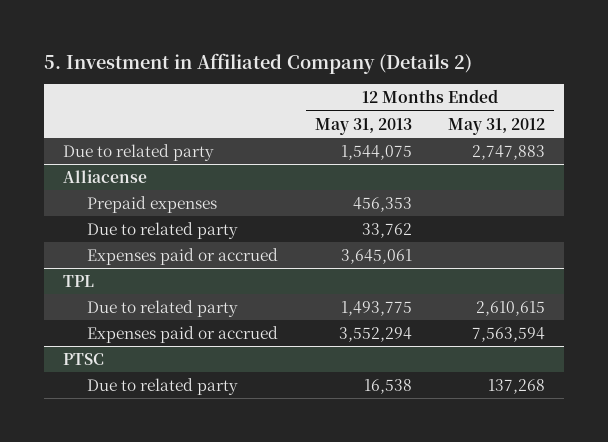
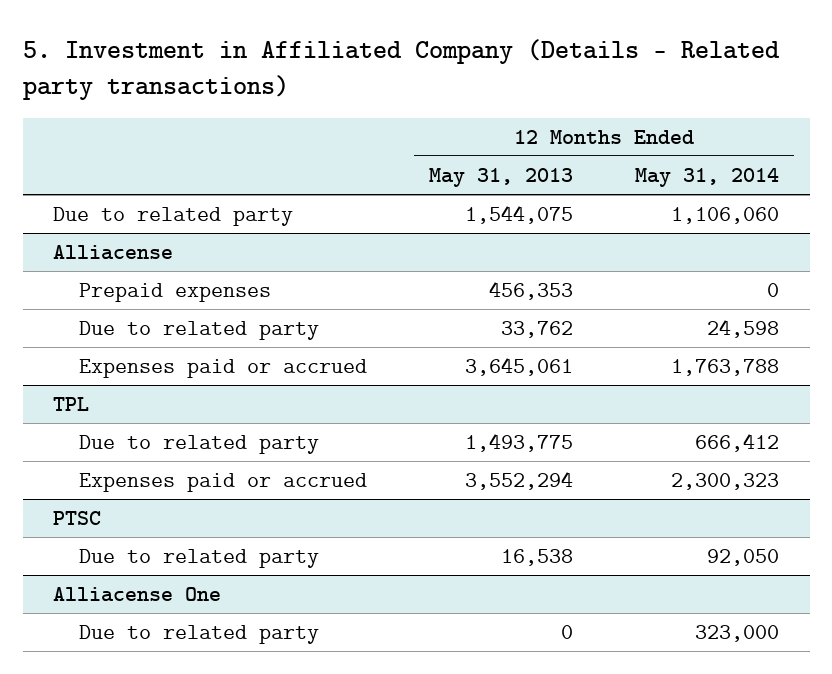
- 5. Investment in Affiliated Company (Details 2)
+ 5. Investment in Affiliated Company (Details - Related party transactions)
- | 12 Months Ended May 31, 2013 | 12 Months Ended May 31, 2012
+ | 12 Months Ended May 31, 2013 | 12 Months Ended May 31, 2014
+ Alliacense One
+ Due to related party | 0 | 323,000

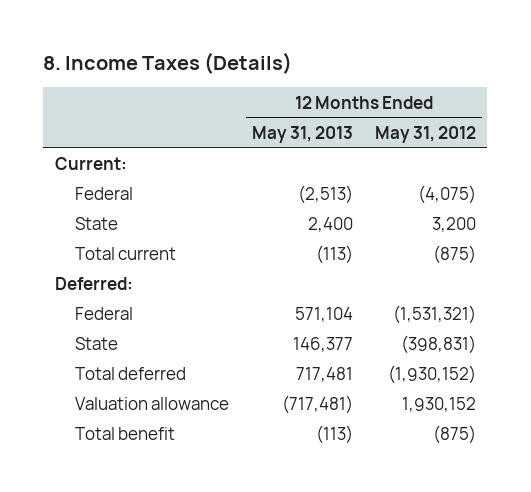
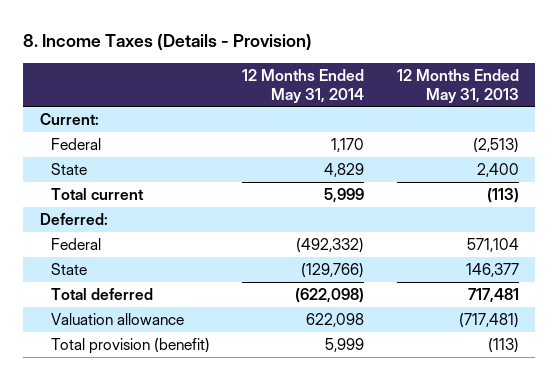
- 8. Income Taxes (Details)
+ 8. Income Taxes (Details - Provision)
- | 12 Months Ended May 31, 2013 | 12 Months Ended May 31, 2012
+ | 12 Months Ended May 31, 2014 | 12 Months Ended May 31, 2013
- Total benefit | (113) | (875)
+ Total provision (benefit) | 5,999 | (113)

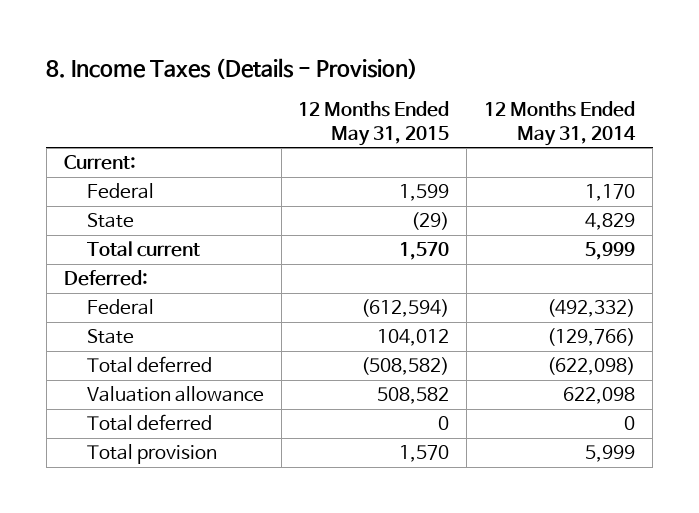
- | 12 Months Ended May 31, 2014 | 12 Months Ended May 31, 2013
+ | 12 Months Ended May 31, 2015 | 12 Months Ended May 31, 2014
- Total provision (benefit) | 5,999 | (113)
+ Total deferred | 0 | 0
+ Total provision | 1,570 | 5,999

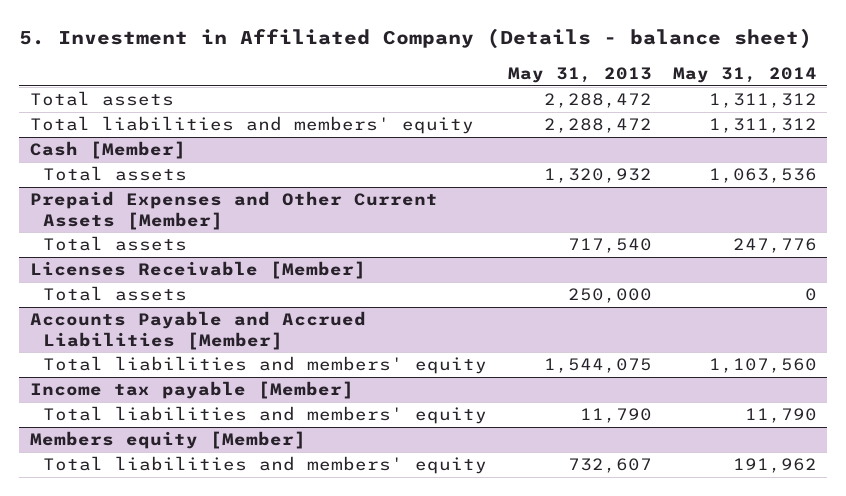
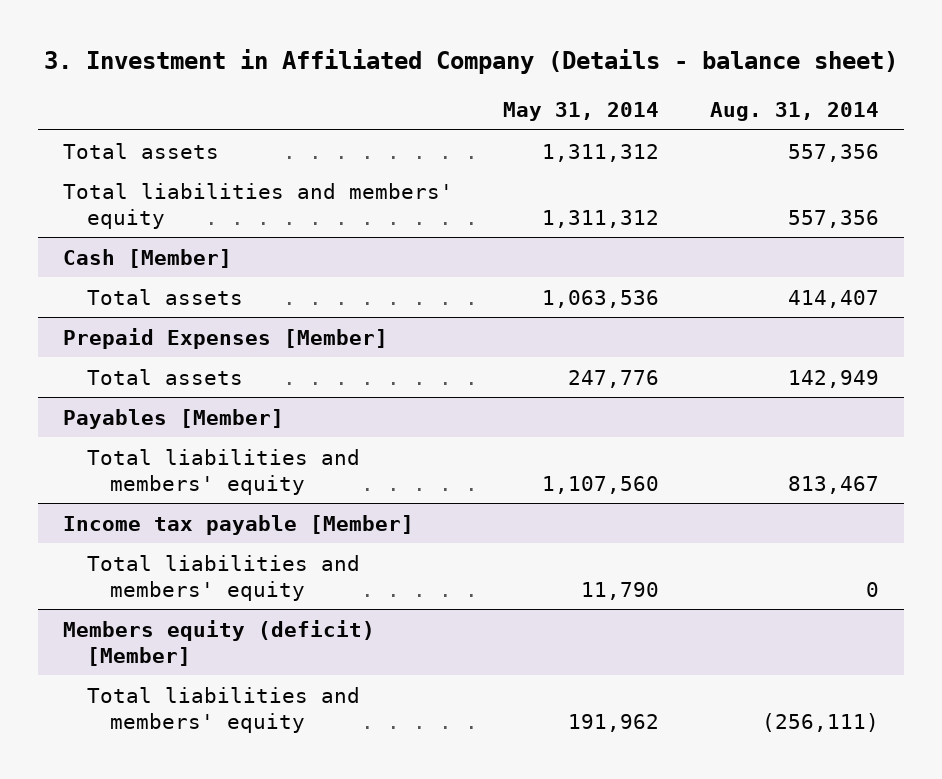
- 5. Investment in Affiliated Company (Details - balance sheet)
+ 3. Investment in Affiliated Company (Details - balance sheet)
- | May 31, 2013 | May 31, 2014
+ | May 31, 2014 | Aug. 31, 2014
- Prepaid Expenses and Other Current Assets [Member]
+ Prepaid Expenses [Member]
- Licenses Receivable [Member]
- Total assets | 250,000 | 0
- Accounts Payable and Accrued Liabilities [Member]
+ Payables [Member]
- Members equity [Member]
+ Members equity (deficit) [Member]

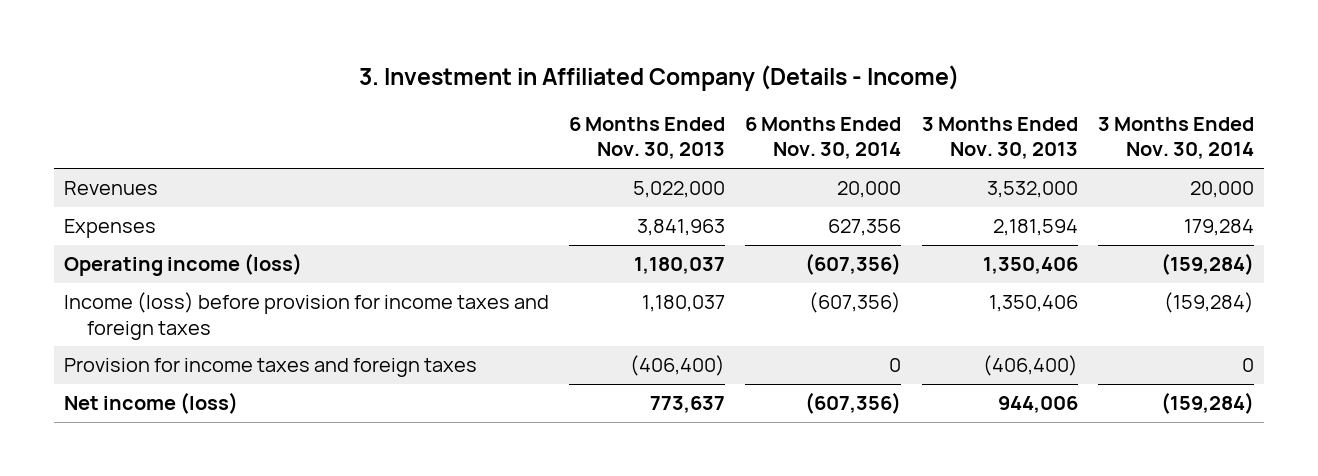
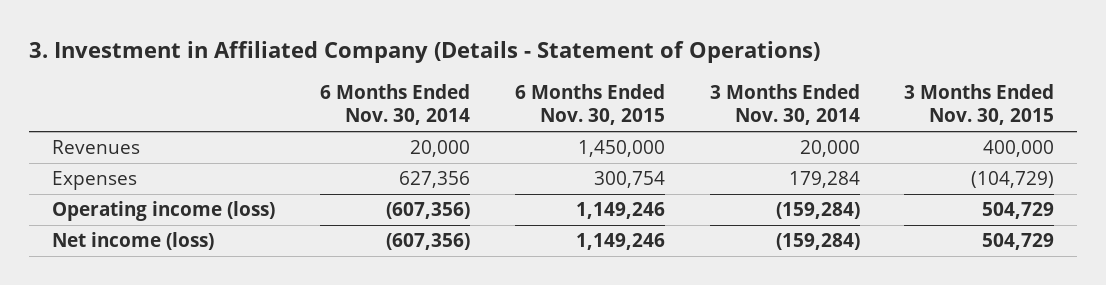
- 3. Investment in Affiliated Company (Details - Income)
+ 3. Investment in Affiliated Company (Details - Statement of Operations)
- | 6 Months Ended Nov. 30, 2013 | 6 Months Ended Nov. 30, 2014 | 3 Months Ended Nov. 30, 2013 | 3 Months Ended Nov. 30, 2014
+ | 6 Months Ended Nov. 30, 2014 | 6 Months Ended Nov. 30, 2015 | 3 Months Ended Nov. 30, 2014 | 3 Months Ended Nov. 30, 2015
- Income (loss) before provision for income taxes and foreign taxes | 1,180,037 | (607,356) | 1,350,406 | (159,284)
- Provision for income taxes and foreign taxes | (406,400) | 0 | (406,400) | 0

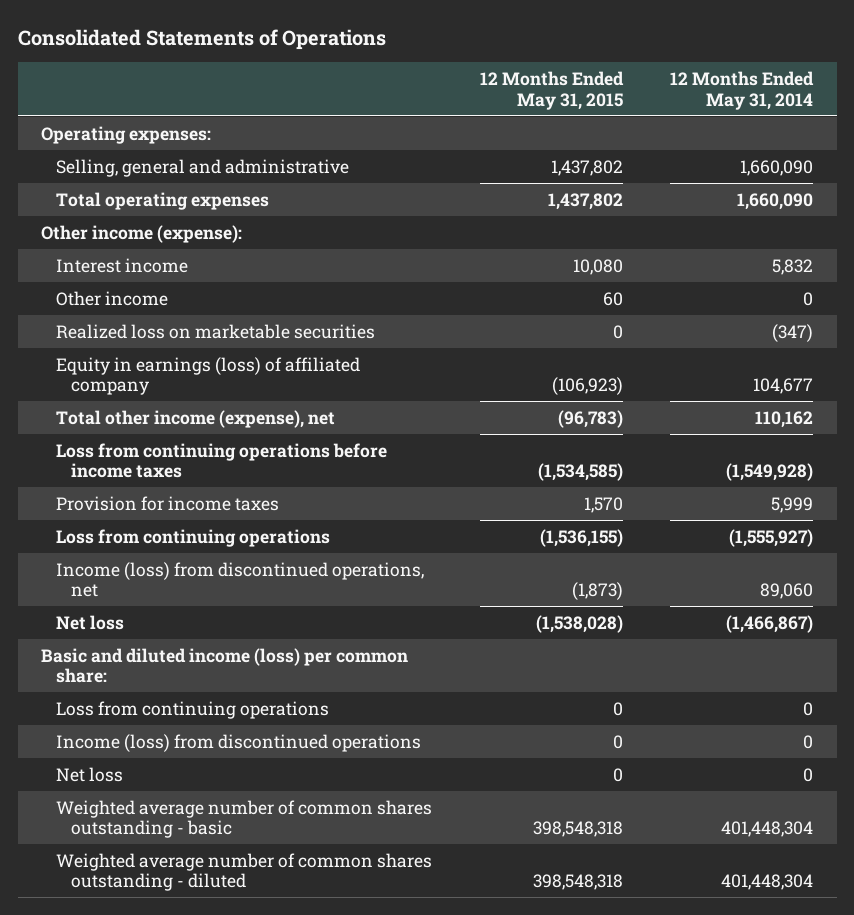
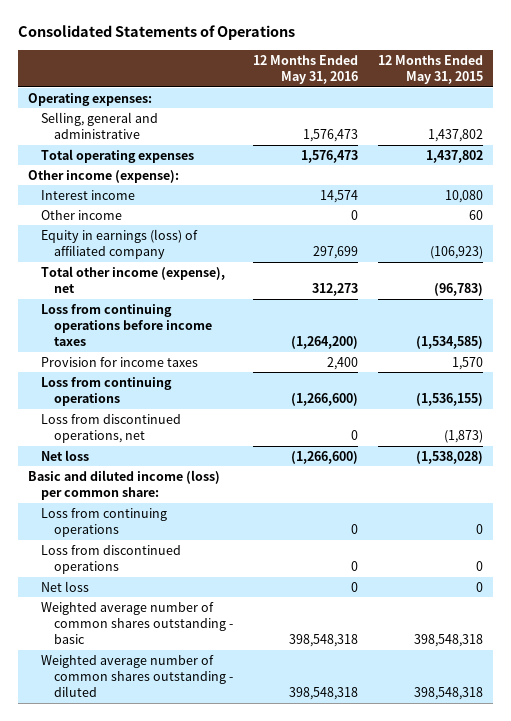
- | 12 Months Ended May 31, 2015 | 12 Months Ended May 31, 2014
+ | 12 Months Ended May 31, 2016 | 12 Months Ended May 31, 2015
- Realized loss on marketable securities | 0 | (347)
- Income (loss) from discontinued operations, net | (1,873) | 89,060
+ Loss from discontinued operations, net | 0 | (1,873)
- Income (loss) from discontinued operations | 0 | 0
+ Loss from discontinued operations | 0 | 0

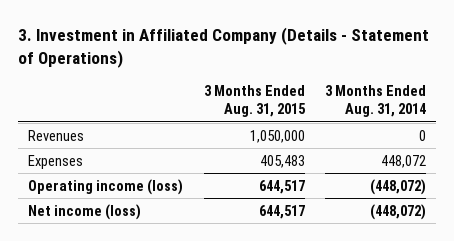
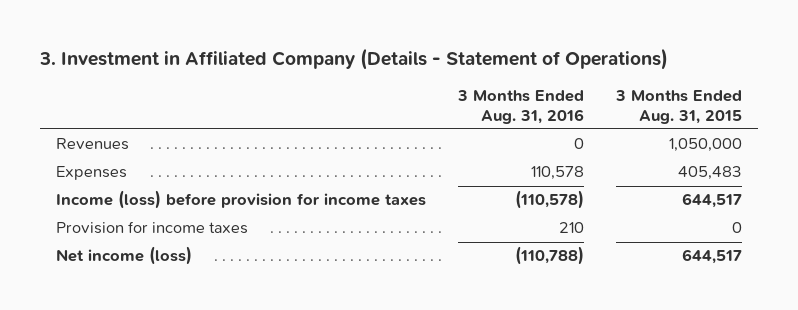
- | 3 Months Ended Aug. 31, 2015 | 3 Months Ended Aug. 31, 2014
+ | 3 Months Ended Aug. 31, 2016 | 3 Months Ended Aug. 31, 2015
- Operating income (loss) | 644,517 | (448,072)
+ Income (loss) before provision for income taxes | (110,578) | 644,517
+ Provision for income taxes | 210 | 0

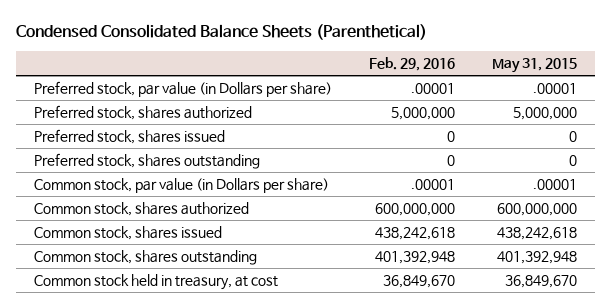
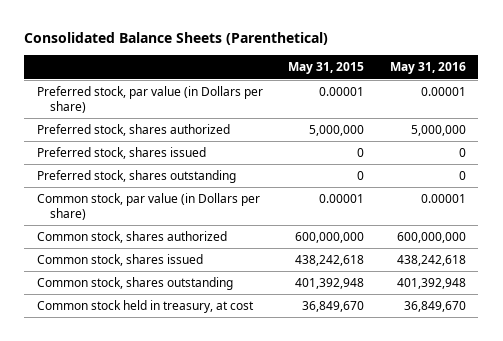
- Condensed Consolidated Balance Sheets (Parenthetical)
+ Consolidated Balance Sheets (Parenthetical)
- | Feb. 29, 2016 | May 31, 2015
+ | May 31, 2015 | May 31, 2016
- Preferred stock, par value (in Dollars per share) | .00001 | .00001
+ Preferred stock, par value (in Dollars per share) | 0.00001 | 0.00001
- Common stock, par value (in Dollars per share) | .00001 | .00001
+ Common stock, par value (in Dollars per share) | 0.00001 | 0.00001

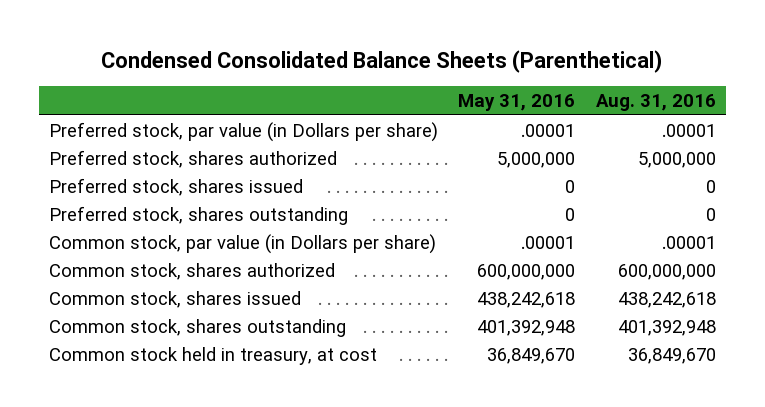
- Consolidated Balance Sheets (Parenthetical)
+ Condensed Consolidated Balance Sheets (Parenthetical)
- | May 31, 2015 | May 31, 2016
+ | May 31, 2016 | Aug. 31, 2016
- Preferred stock, par value (in Dollars per share) | 0.00001 | 0.00001
+ Preferred stock, par value (in Dollars per share) | .00001 | .00001
- Common stock, par value (in Dollars per share) | 0.00001 | 0.00001
+ Common stock, par value (in Dollars per share) | .00001 | .00001

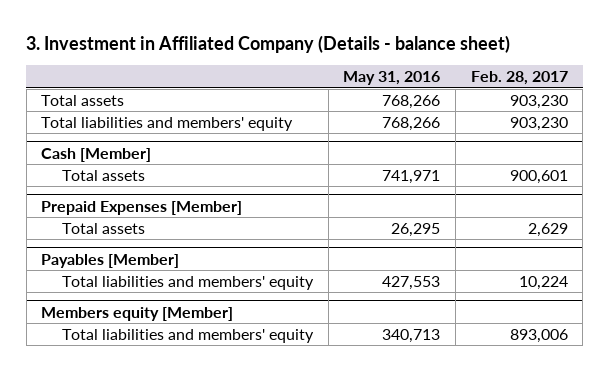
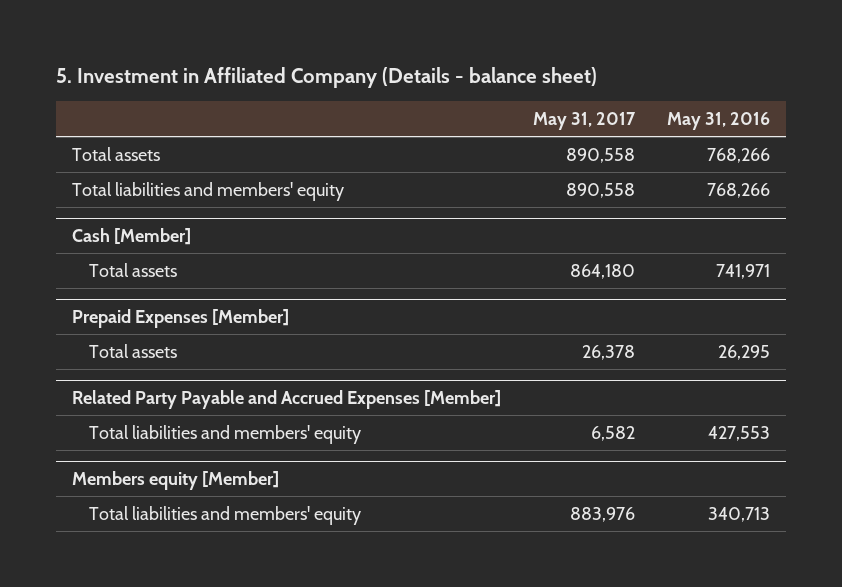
- 3. Investment in Affiliated Company (Details - balance sheet)
+ 5. Investment in Affiliated Company (Details - balance sheet)
- | May 31, 2016 | Feb. 28, 2017
+ | May 31, 2017 | May 31, 2016
- Payables [Member]
+ Related Party Payable and Accrued Expenses [Member]

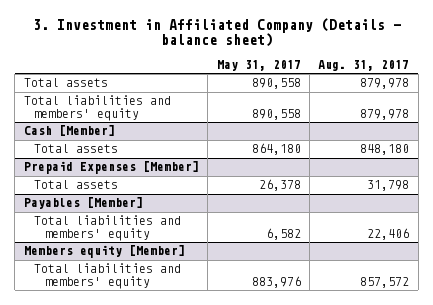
- 5. Investment in Affiliated Company (Details - balance sheet)
+ 3. Investment in Affiliated Company (Details - balance sheet)
- | May 31, 2017 | May 31, 2016
+ | May 31, 2017 | Aug. 31, 2017
- Related Party Payable and Accrued Expenses [Member]
+ Payables [Member]

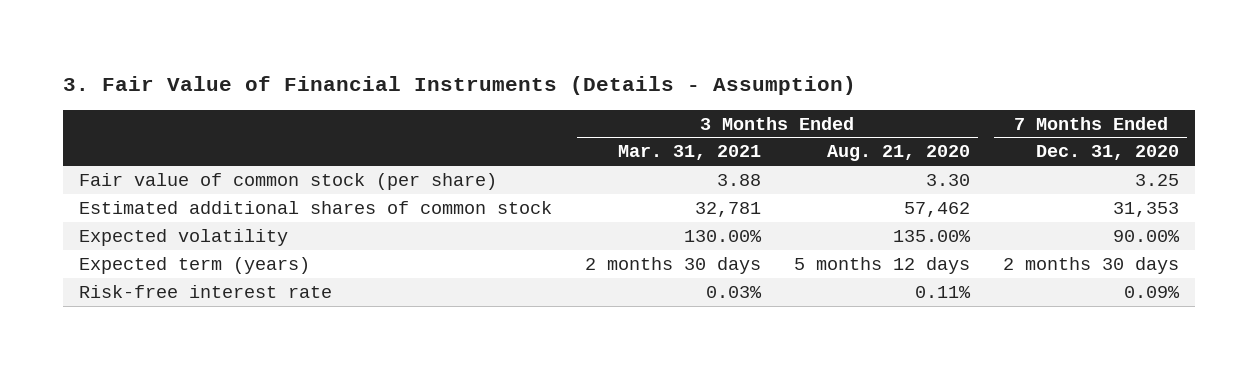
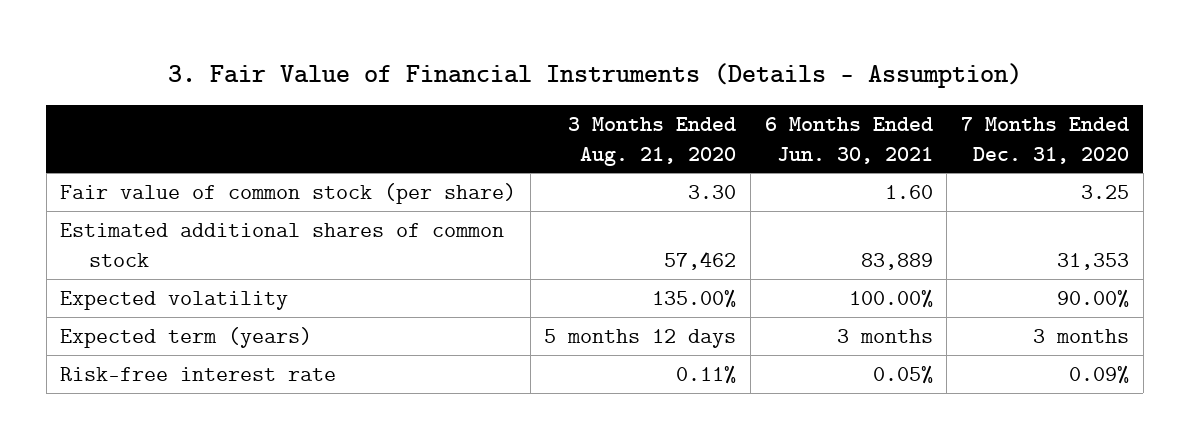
- | 3 Months Ended Mar. 31, 2021 | 3 Months Ended Aug. 21, 2020 | 7 Months Ended Dec. 31, 2020
+ | 3 Months Ended Aug. 21, 2020 | 6 Months Ended Jun. 30, 2021 | 7 Months Ended Dec. 31, 2020
- Expected term (years) | 2 months 30 days | 5 months 12 days | 2 months 30 days
+ Expected term (years) | 5 months 12 days | 3 months | 3 months

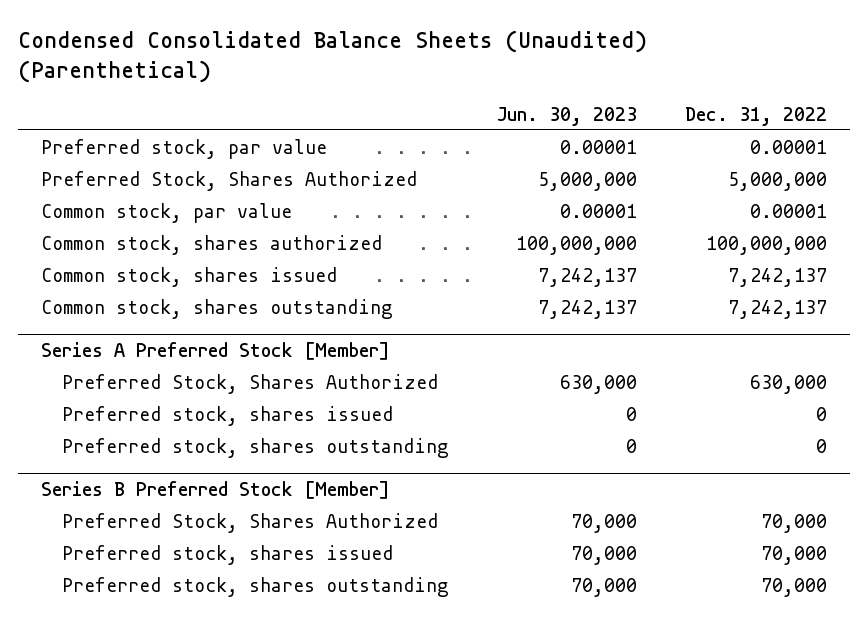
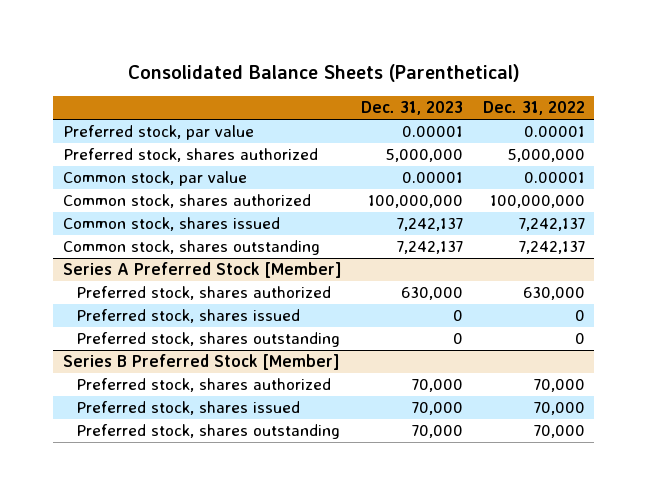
- Condensed Consolidated Balance Sheets (Unaudited) (Parenthetical)
+ Consolidated Balance Sheets (Parenthetical)
- | Jun. 30, 2023 | Dec. 31, 2022
+ | Dec. 31, 2023 | Dec. 31, 2022
- Preferred Stock, Shares Authorized | 5,000,000 | 5,000,000
+ Preferred stock, shares authorized | 5,000,000 | 5,000,000
@ Series A Preferred Stock [Member]
- Preferred Stock, Shares Authorized | 630,000 | 630,000
+ Preferred stock, shares authorized | 630,000 | 630,000
@ Series B Preferred Stock [Member]
- Preferred Stock, Shares Authorized | 70,000 | 70,000
+ Preferred stock, shares authorized | 70,000 | 70,000

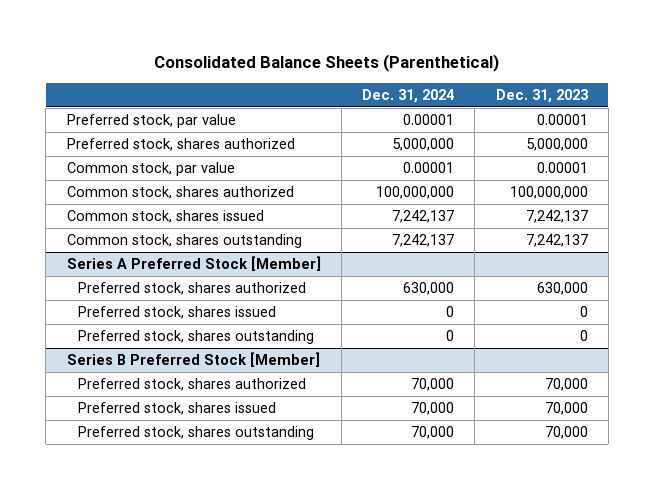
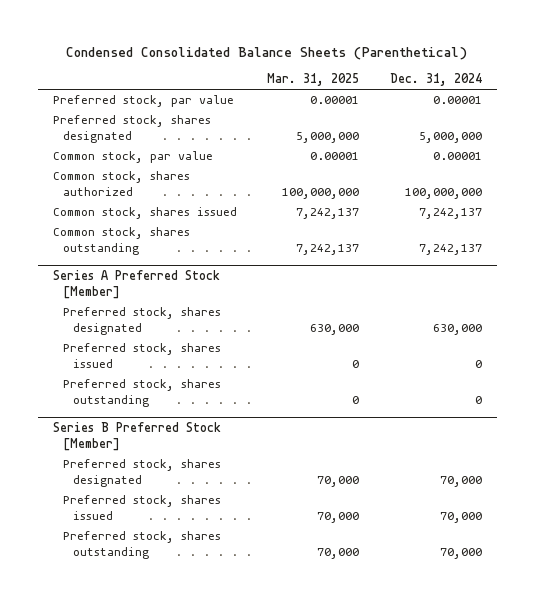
- Consolidated Balance Sheets (Parenthetical)
+ Condensed Consolidated Balance Sheets (Parenthetical)
- | Dec. 31, 2024 | Dec. 31, 2023
+ | Mar. 31, 2025 | Dec. 31, 2024
- Preferred stock, shares authorized | 5,000,000 | 5,000,000
+ Preferred stock, shares designated | 5,000,000 | 5,000,000
@ Series A Preferred Stock [Member]
- Preferred stock, shares authorized | 630,000 | 630,000
+ Preferred stock, shares designated | 630,000 | 630,000
@ Series B Preferred Stock [Member]
- Preferred stock, shares authorized | 70,000 | 70,000
+ Preferred stock, shares designated | 70,000 | 70,000

